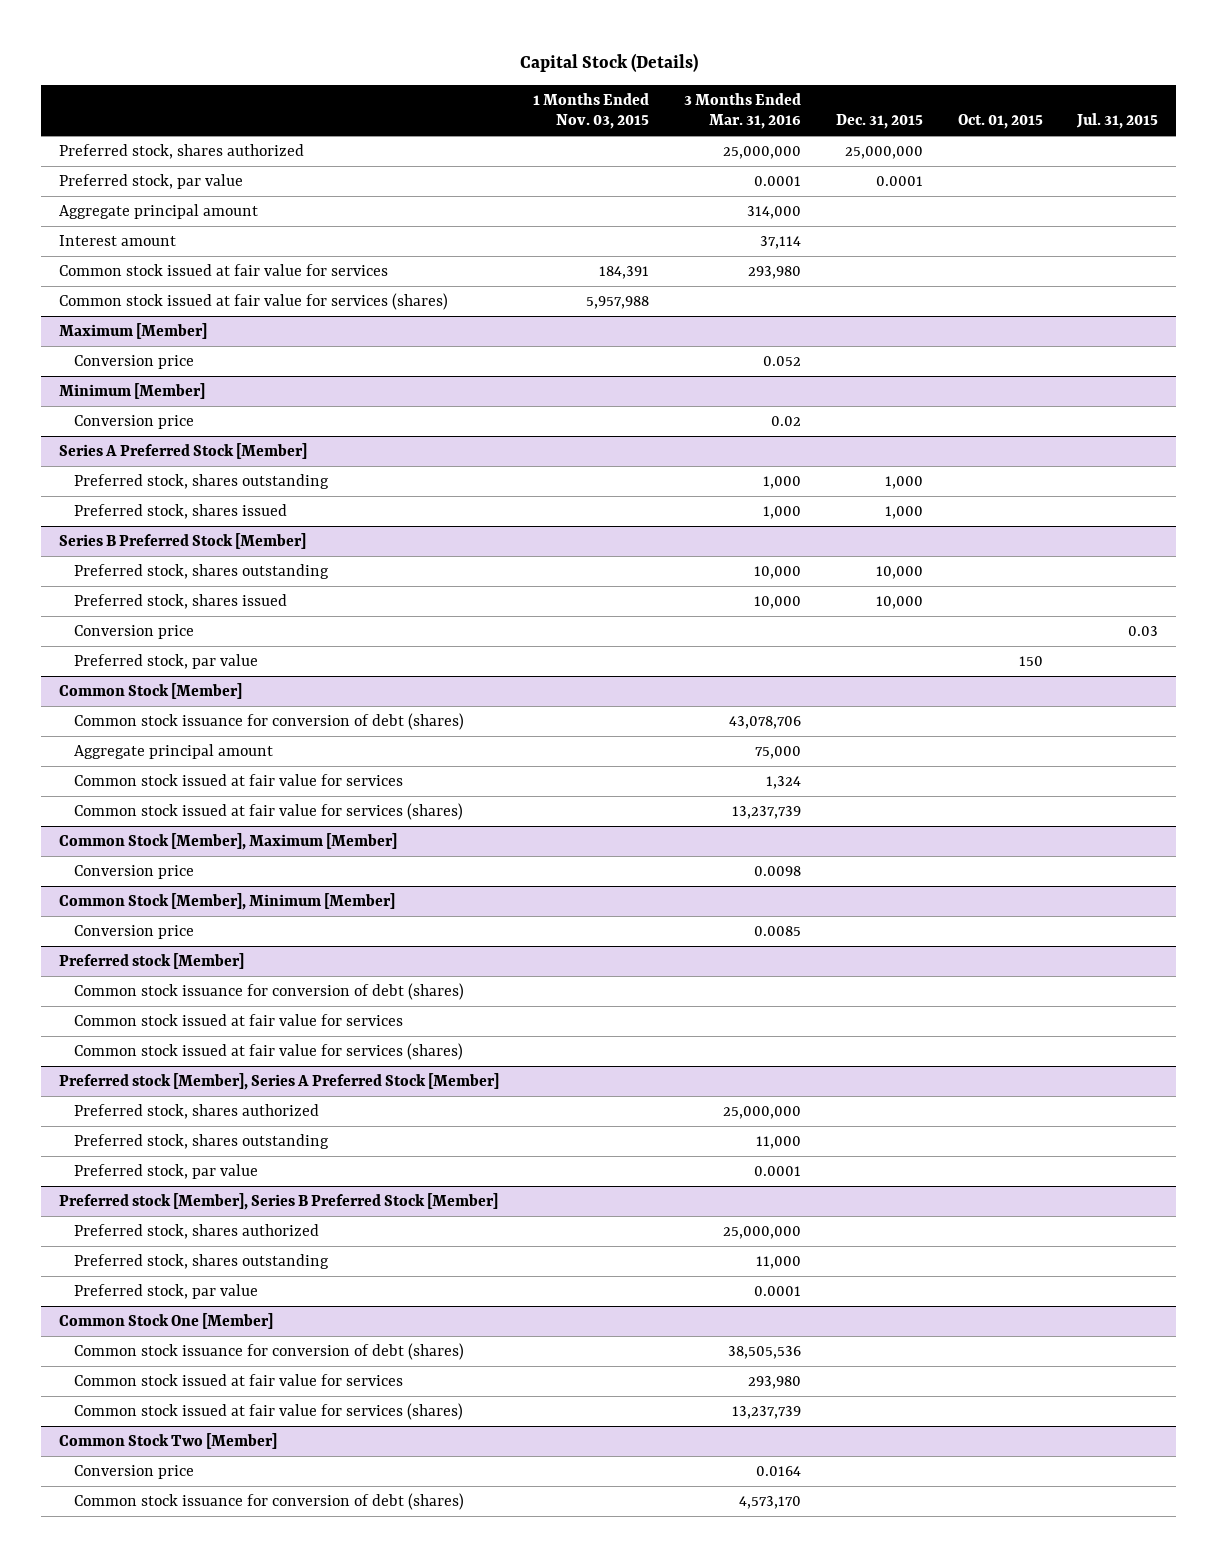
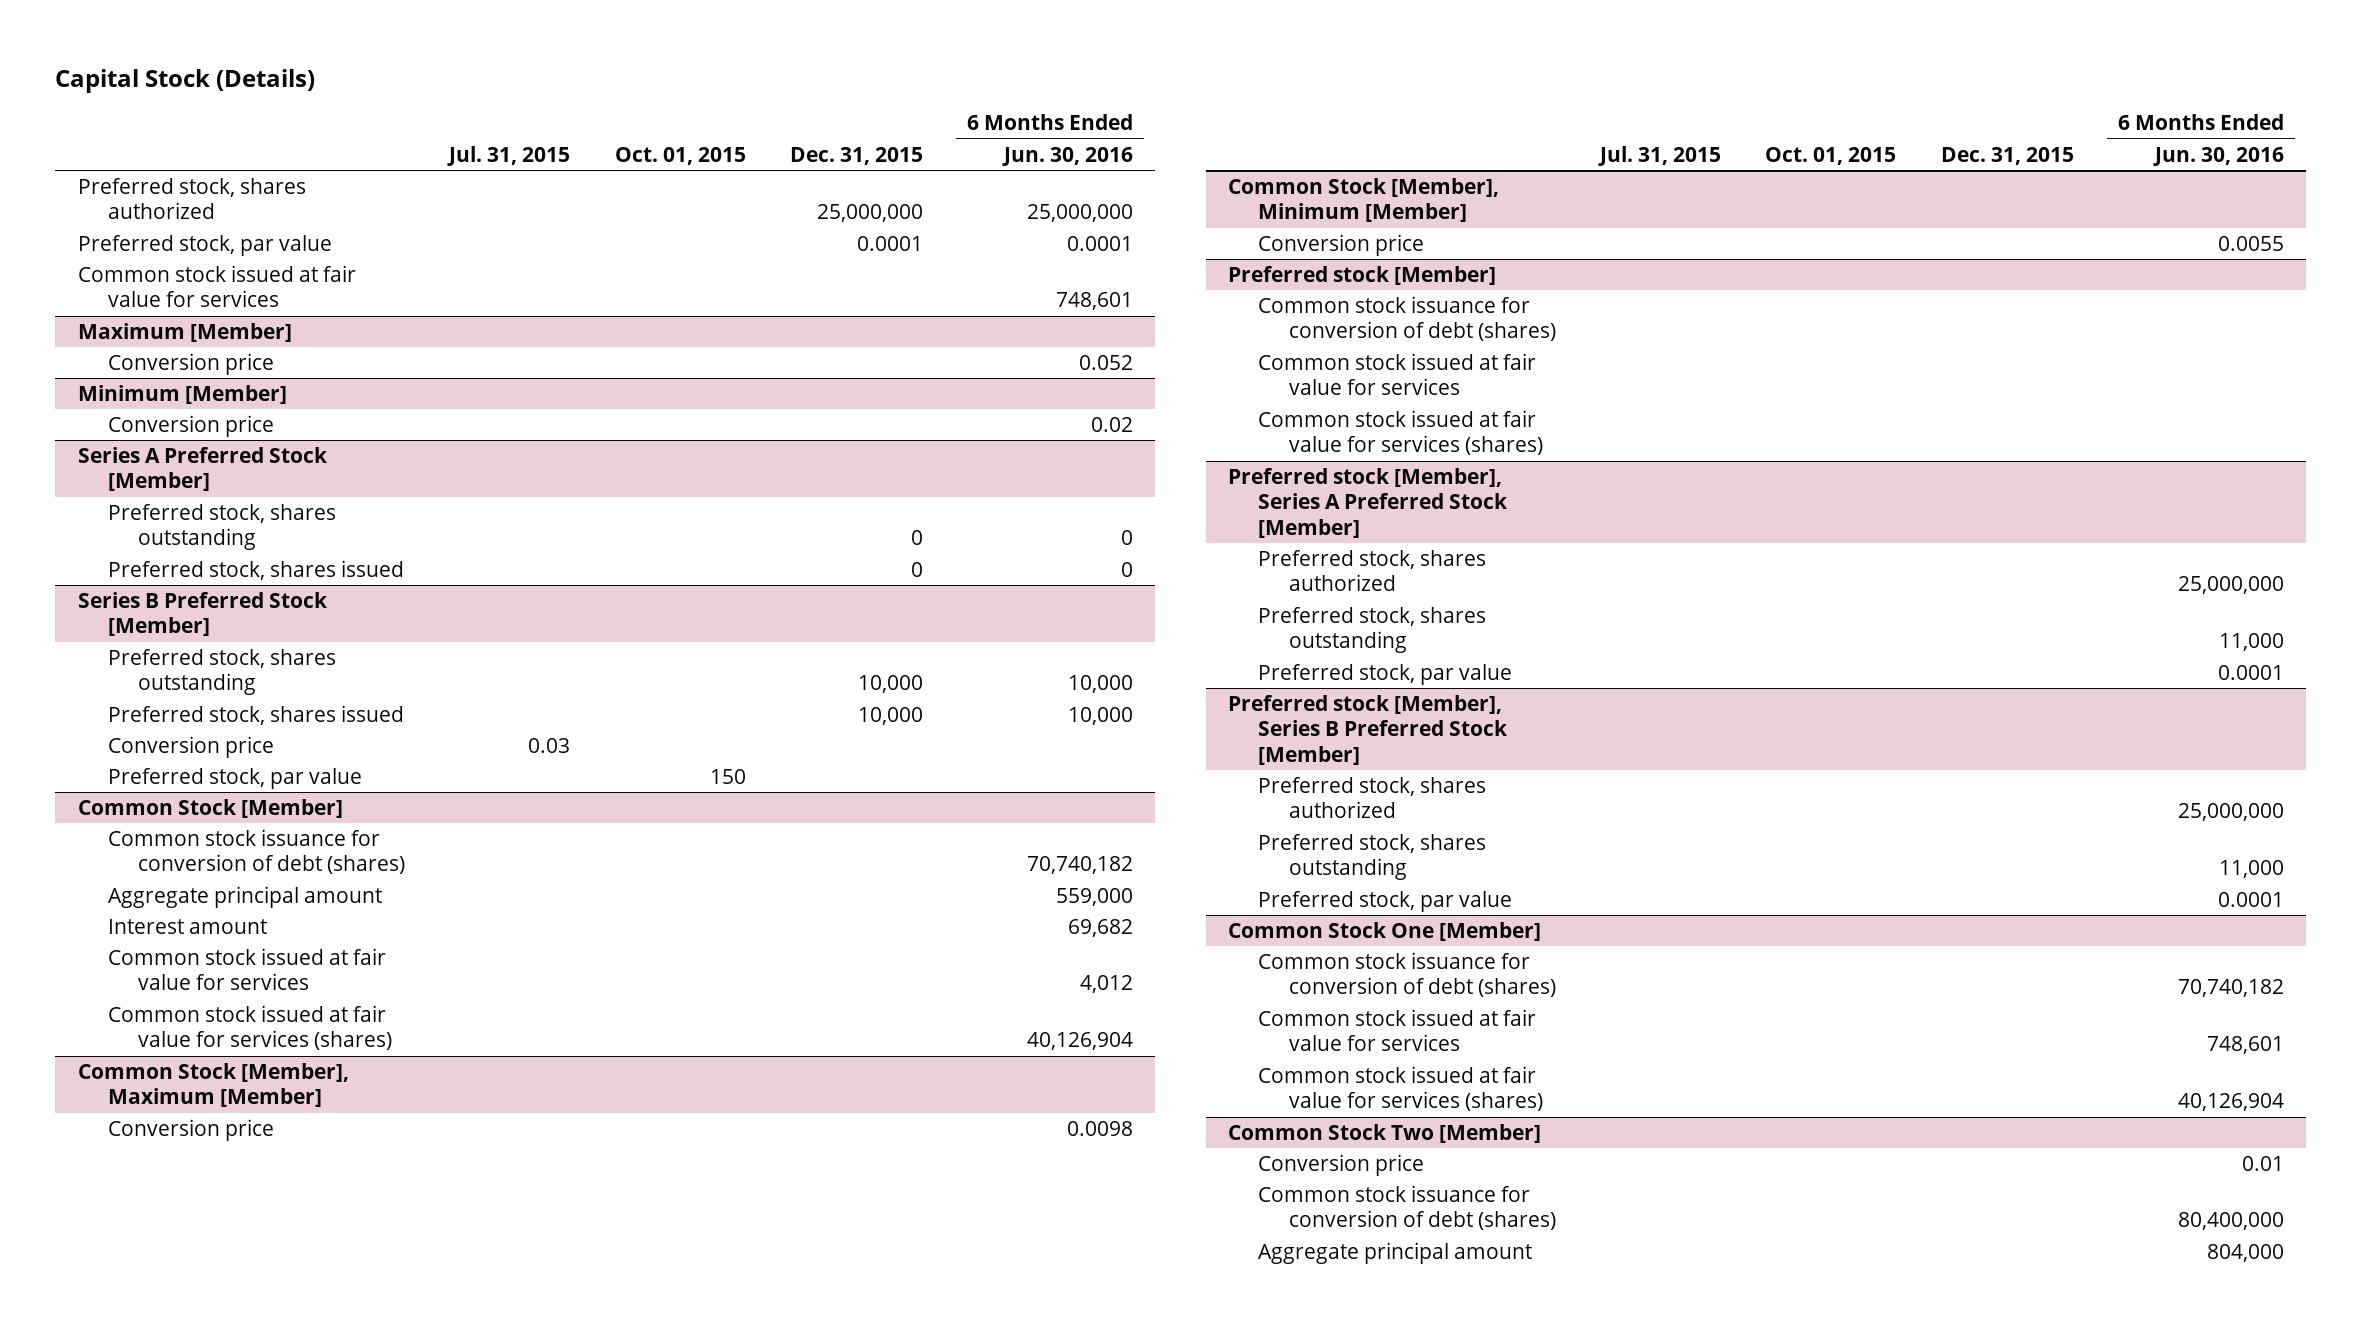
- | 1 Months Ended Nov. 03, 2015 | 3 Months Ended Mar. 31, 2016 | Dec. 31, 2015 | Oct. 01, 2015 | Jul. 31, 2015
+ | Jul. 31, 2015 | Oct. 01, 2015 | Dec. 31, 2015 | 6 Months Ended Jun. 30, 2016
- Aggregate principal amount | | 314,000 | | |
- Interest amount | | 37,114 | | |
- Common stock issued at fair value for services (shares) | 5,957,988 | | | |
@ Series A Preferred Stock [Member]
- Preferred stock, shares outstanding | | 1,000 | 1,000 | |
- Preferred stock, shares issued | | 1,000 | 1,000 | |
+ Preferred stock, shares outstanding | | | 0 | 0
+ Preferred stock, shares issued | | | 0 | 0
@ Common Stock [Member]
+ Interest amount | | | | 69,682
@ Common Stock Two [Member]
+ Aggregate principal amount | | | | 804,000

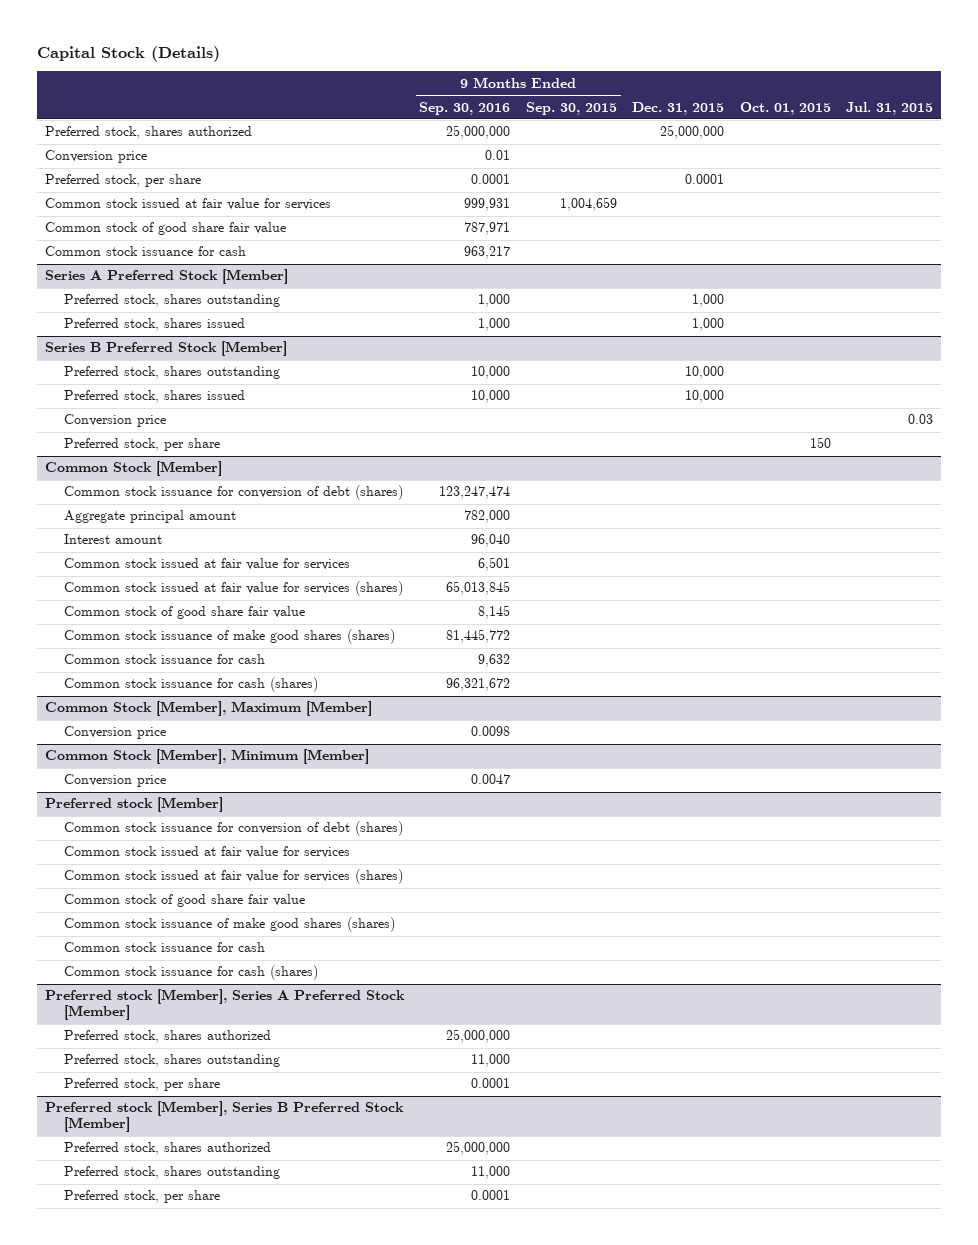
- | Jul. 31, 2015 | Oct. 01, 2015 | Dec. 31, 2015 | 6 Months Ended Jun. 30, 2016
+ | 9 Months Ended Sep. 30, 2016 | 9 Months Ended Sep. 30, 2015 | Dec. 31, 2015 | Oct. 01, 2015 | Jul. 31, 2015
- Preferred stock, par value | | | 0.0001 | 0.0001
+ Conversion price | 0.01 | | | |
+ Preferred stock, per share | 0.0001 | | 0.0001 | |
- Maximum [Member]
- Conversion price | | | | 0.052
- Minimum [Member]
- Conversion price | | | | 0.02
+ Common stock of good share fair value | 787,971 | | | |
+ Common stock issuance for cash | 963,217 | | | |
@ Series A Preferred Stock [Member]
- Preferred stock, shares outstanding | | | 0 | 0
- Preferred stock, shares issued | | | 0 | 0
+ Preferred stock, shares outstanding | 1,000 | | 1,000 | |
+ Preferred stock, shares issued | 1,000 | | 1,000 | |
@ Series B Preferred Stock [Member]
- Preferred stock, par value | | 150 | |
+ Preferred stock, per share | | | | 150 |
@ Common Stock [Member]
+ Common stock of good share fair value | 8,145 | | | |
+ Common stock issuance of make good shares (shares) | 81,445,772 | | | |
+ Common stock issuance for cash | 9,632 | | | |
+ Common stock issuance for cash (shares) | 96,321,672 | | | |
@ Preferred stock [Member]
+ Common stock of good share fair value
+ Common stock issuance of make good shares (shares)
+ Common stock issuance for cash
+ Common stock issuance for cash (shares)
@ Preferred stock [Member], Series A Preferred Stock [Member]
- Preferred stock, par value | | | | 0.0001
+ Preferred stock, per share | 0.0001 | | | |
@ Preferred stock [Member], Series B Preferred Stock [Member]
- Preferred stock, par value | | | | 0.0001
- Common Stock One [Member]
- Common stock issuance for conversion of debt (shares) | | | | 70,740,182
- Common stock issued at fair value for services | | | | 748,601
- Common stock issued at fair value for services (shares) | | | | 40,126,904
- Common Stock Two [Member]
- Conversion price | | | | 0.01
- Common stock issuance for conversion of debt (shares) | | | | 80,400,000
- Aggregate principal amount | | | | 804,000
@ Preferred stock [Member], Series B Preferred Stock [Member]
+ Preferred stock, per share | 0.0001 | | | |

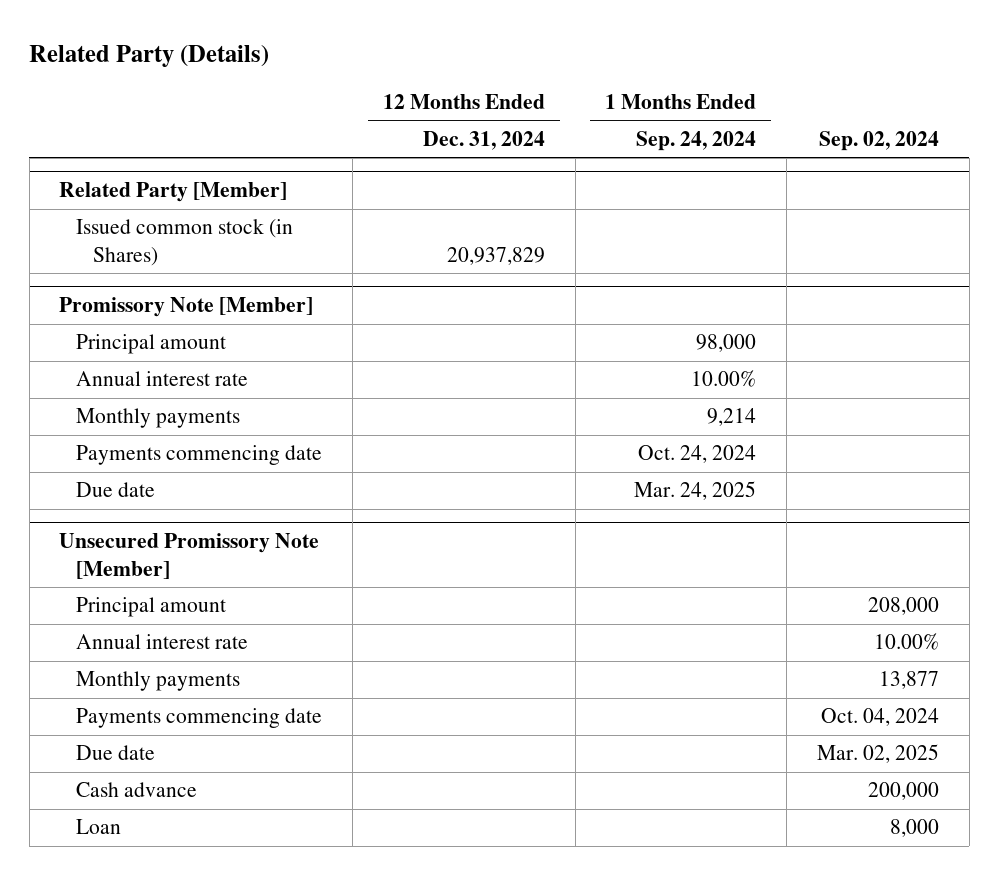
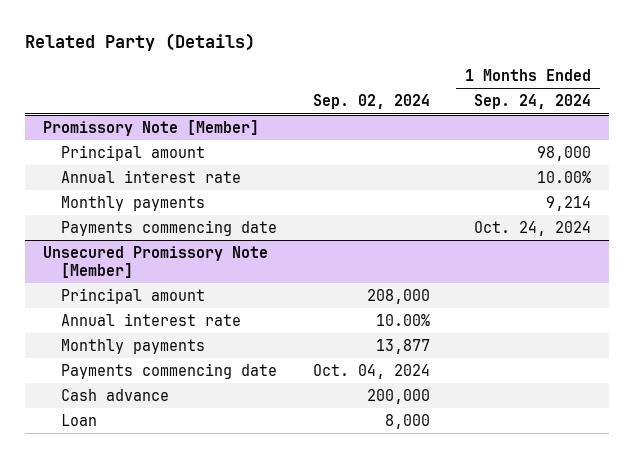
- | 12 Months Ended Dec. 31, 2024 | 1 Months Ended Sep. 24, 2024 | Sep. 02, 2024
+ | Sep. 02, 2024 | 1 Months Ended Sep. 24, 2024
- Related Party [Member]
- Issued common stock (in Shares) | 20,937,829 | |
@ Promissory Note [Member]
- Due date | | Mar. 24, 2025 |
@ Unsecured Promissory Note [Member]
- Due date | | | Mar. 02, 2025

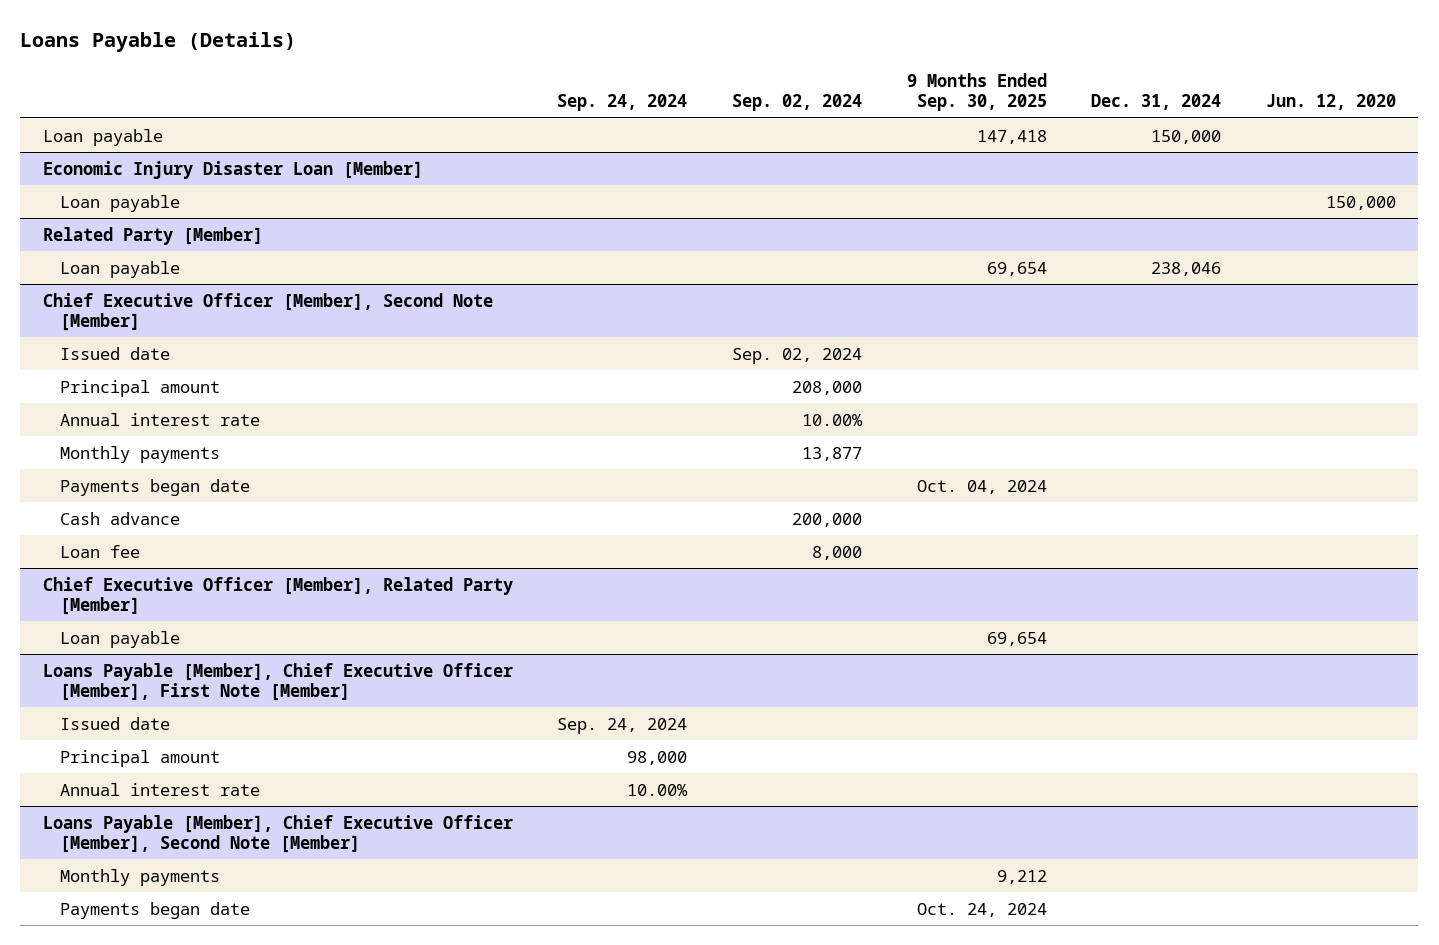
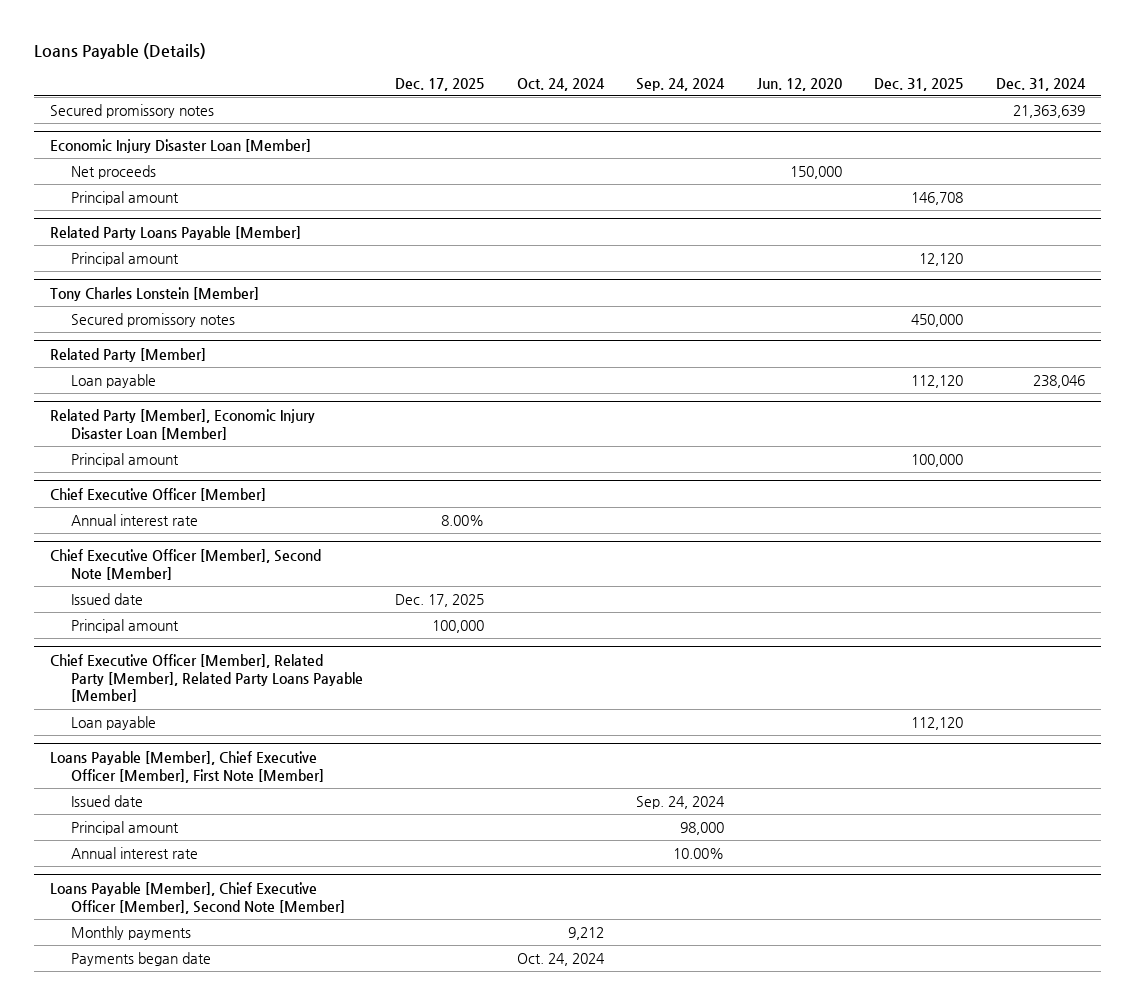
- | Sep. 24, 2024 | Sep. 02, 2024 | 9 Months Ended Sep. 30, 2025 | Dec. 31, 2024 | Jun. 12, 2020
+ | Dec. 17, 2025 | Oct. 24, 2024 | Sep. 24, 2024 | Jun. 12, 2020 | Dec. 31, 2025 | Dec. 31, 2024
- Loan payable | | | 147,418 | 150,000 |
+ Secured promissory notes | | | | | | 21,363,639
@ Economic Injury Disaster Loan [Member]
- Loan payable | | | | | 150,000
+ Net proceeds | | | | 150,000 | |
+ Principal amount | | | | | 146,708 |
+ Related Party Loans Payable [Member]
+ Principal amount | | | | | 12,120 |
+ Tony Charles Lonstein [Member]
+ Secured promissory notes | | | | | 450,000 |
+ Related Party [Member], Economic Injury Disaster Loan [Member]
+ Principal amount | | | | | 100,000 |
+ Chief Executive Officer [Member]
+ Annual interest rate | 8.00% | | | | |
@ Chief Executive Officer [Member], Second Note [Member]
- Annual interest rate | | 10.00% | | |
- Monthly payments | | 13,877 | | |
- Payments began date | | | Oct. 04, 2024 | |
- Cash advance | | 200,000 | | |
- Loan fee | | 8,000 | | |
- Chief Executive Officer [Member], Related Party [Member]
+ Chief Executive Officer [Member], Related Party [Member], Related Party Loans Payable [Member]

